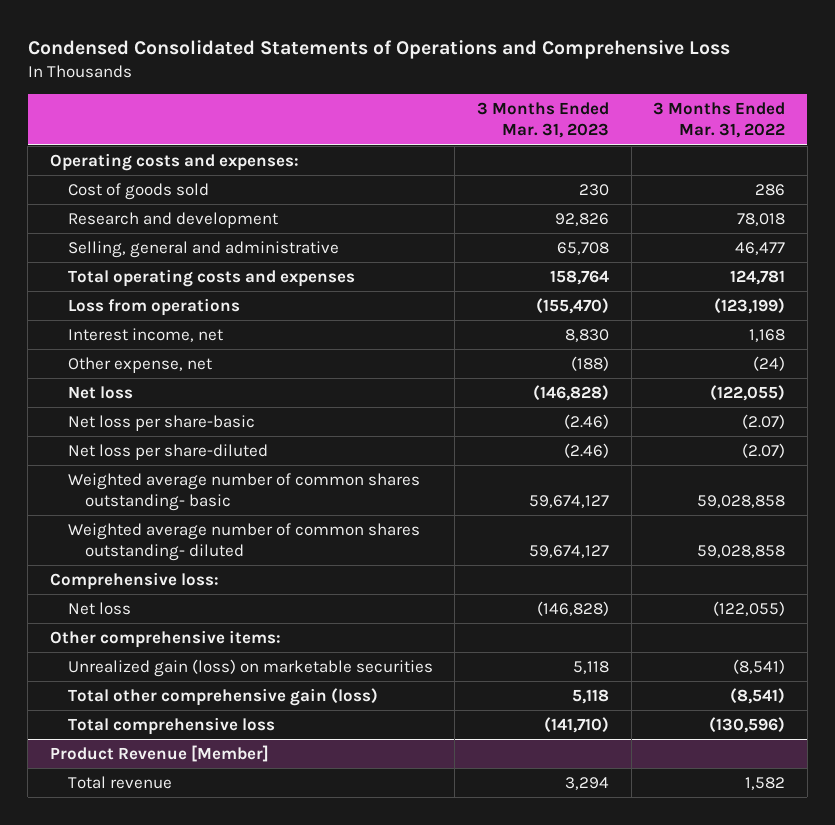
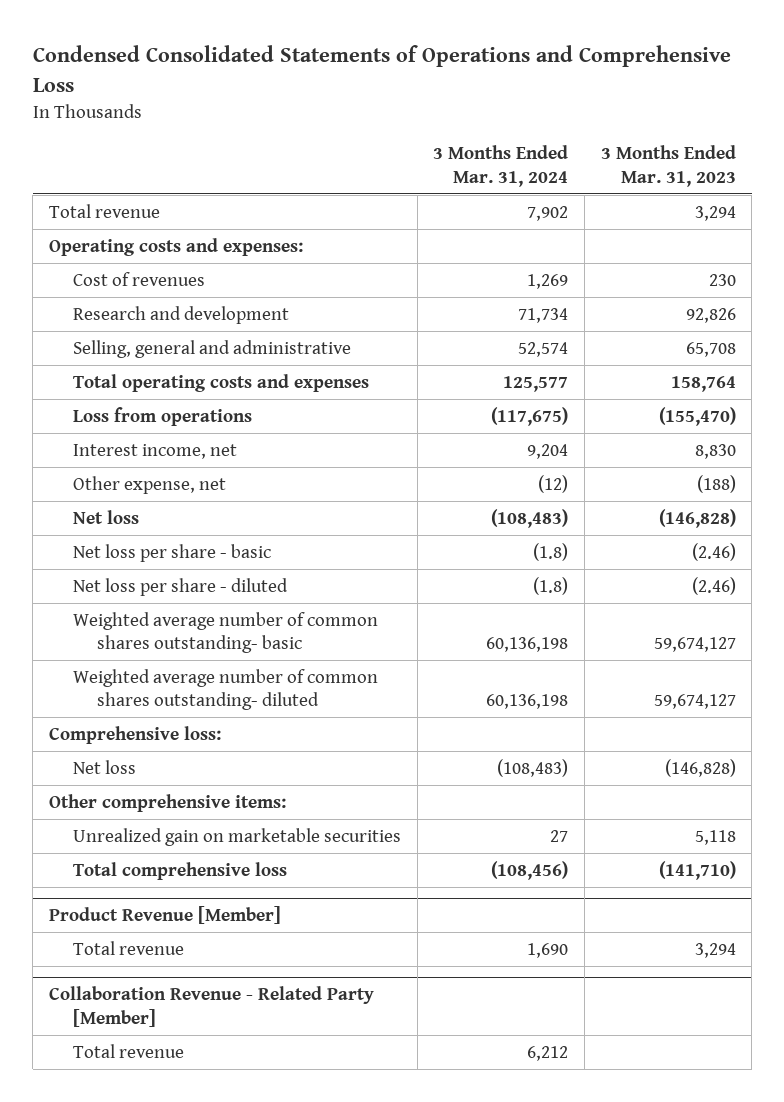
- | 3 Months Ended Mar. 31, 2023 | 3 Months Ended Mar. 31, 2022
+ | 3 Months Ended Mar. 31, 2024 | 3 Months Ended Mar. 31, 2023
+ Total revenue | 7,902 | 3,294
- Cost of goods sold | 230 | 286
+ Cost of revenues | 1,269 | 230
- Net loss per share-basic | (2.46) | (2.07)
- Net loss per share-diluted | (2.46) | (2.07)
+ Net loss per share - basic | (1.8) | (2.46)
+ Net loss per share - diluted | (1.8) | (2.46)
- Unrealized gain (loss) on marketable securities | 5,118 | (8,541)
- Total other comprehensive gain (loss) | 5,118 | (8,541)
+ Unrealized gain on marketable securities | 27 | 5,118
+ Collaboration Revenue - Related Party [Member]
+ Total revenue | 6,212 |

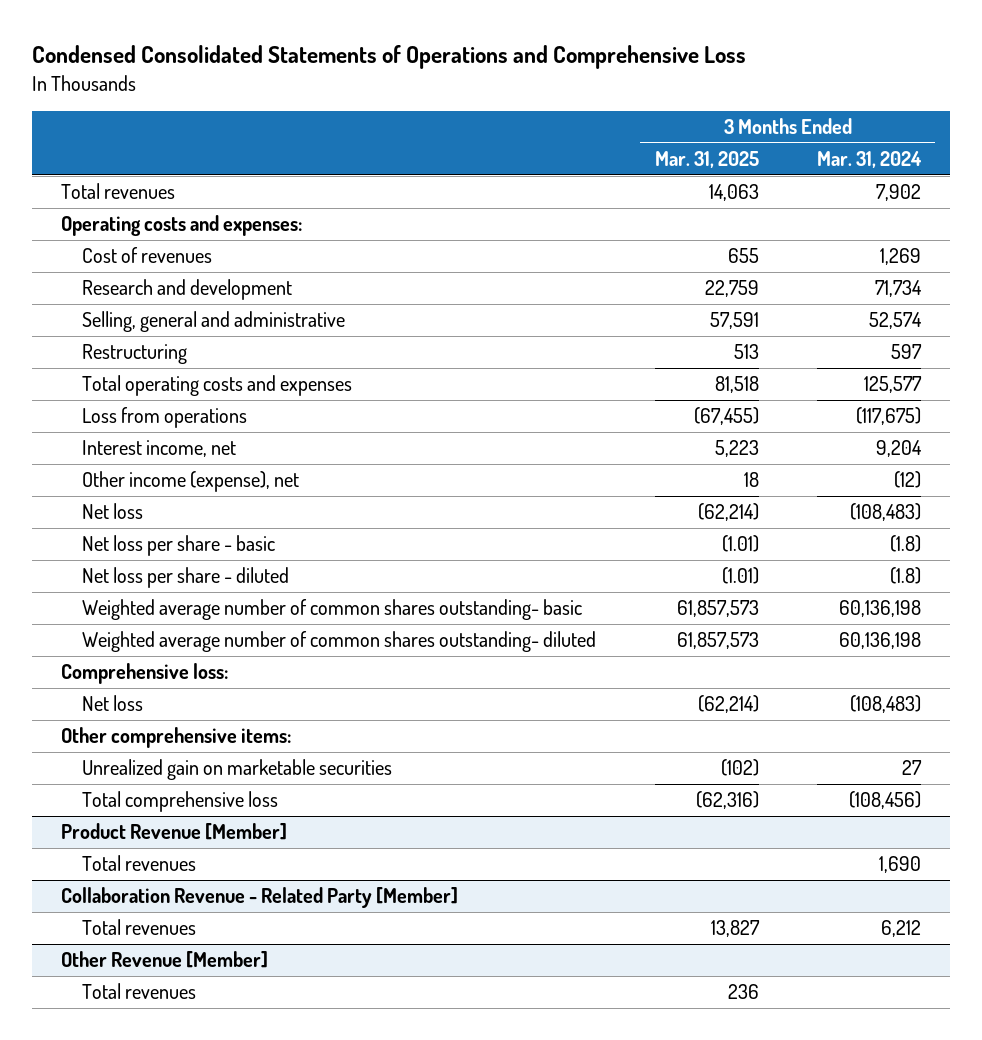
- | 3 Months Ended Mar. 31, 2024 | 3 Months Ended Mar. 31, 2023
+ | 3 Months Ended Mar. 31, 2025 | 3 Months Ended Mar. 31, 2024
- Total revenue | 7,902 | 3,294
+ Total revenues | 14,063 | 7,902
+ Restructuring | 513 | 597
- Other expense, net | (12) | (188)
+ Other income (expense), net | 18 | (12)
@ Product Revenue [Member]
- Total revenue | 1,690 | 3,294
+ Total revenues | | 1,690
@ Collaboration Revenue - Related Party [Member]
- Total revenue | 6,212 |
+ Total revenues | 13,827 | 6,212
+ Other Revenue [Member]
+ Total revenues | 236 |

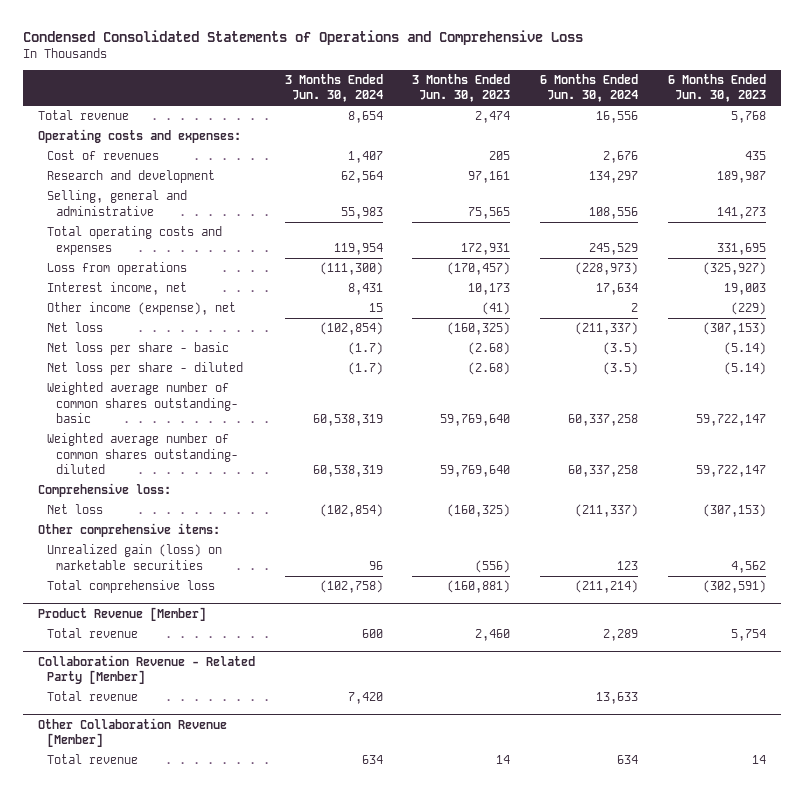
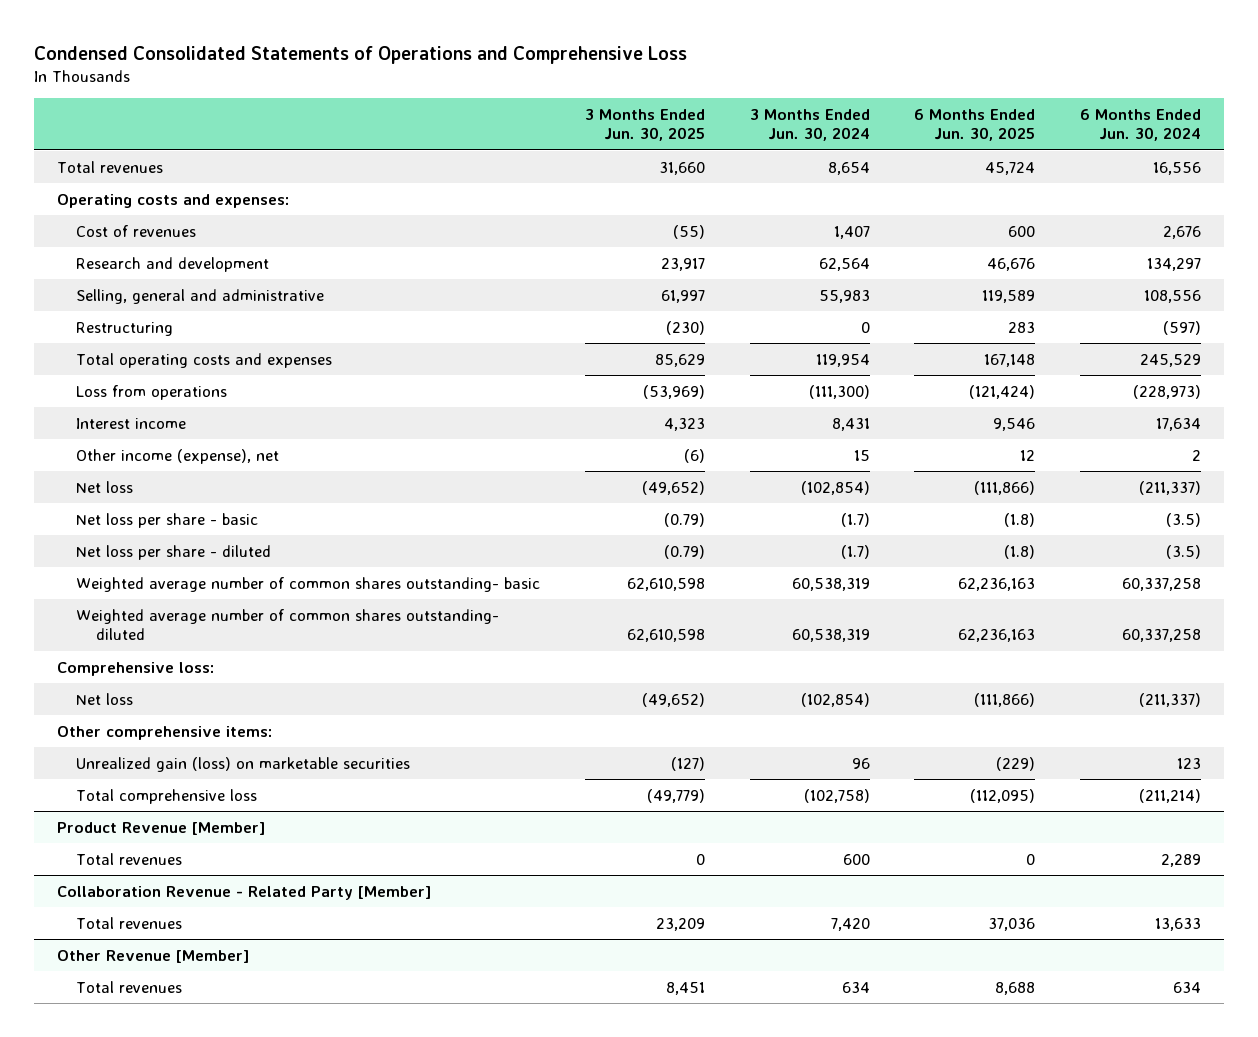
- | 3 Months Ended Jun. 30, 2024 | 3 Months Ended Jun. 30, 2023 | 6 Months Ended Jun. 30, 2024 | 6 Months Ended Jun. 30, 2023
+ | 3 Months Ended Jun. 30, 2025 | 3 Months Ended Jun. 30, 2024 | 6 Months Ended Jun. 30, 2025 | 6 Months Ended Jun. 30, 2024
- Total revenue | 8,654 | 2,474 | 16,556 | 5,768
+ Total revenues | 31,660 | 8,654 | 45,724 | 16,556
+ Restructuring | (230) | 0 | 283 | (597)
- Interest income, net | 8,431 | 10,173 | 17,634 | 19,003
+ Interest income | 4,323 | 8,431 | 9,546 | 17,634
@ Product Revenue [Member]
- Total revenue | 600 | 2,460 | 2,289 | 5,754
+ Total revenues | 0 | 600 | 0 | 2,289
@ Collaboration Revenue - Related Party [Member]
- Total revenue | 7,420 | | 13,633 |
- Other Collaboration Revenue [Member]
- Total revenue | 634 | 14 | 634 | 14
@ Collaboration Revenue - Related Party [Member]
+ Total revenues | 23,209 | 7,420 | 37,036 | 13,633
+ Other Revenue [Member]
+ Total revenues | 8,451 | 634 | 8,688 | 634

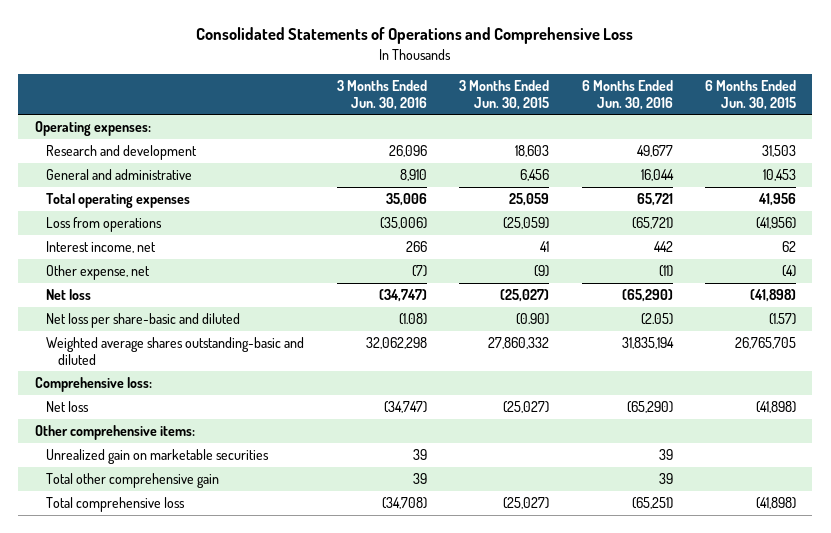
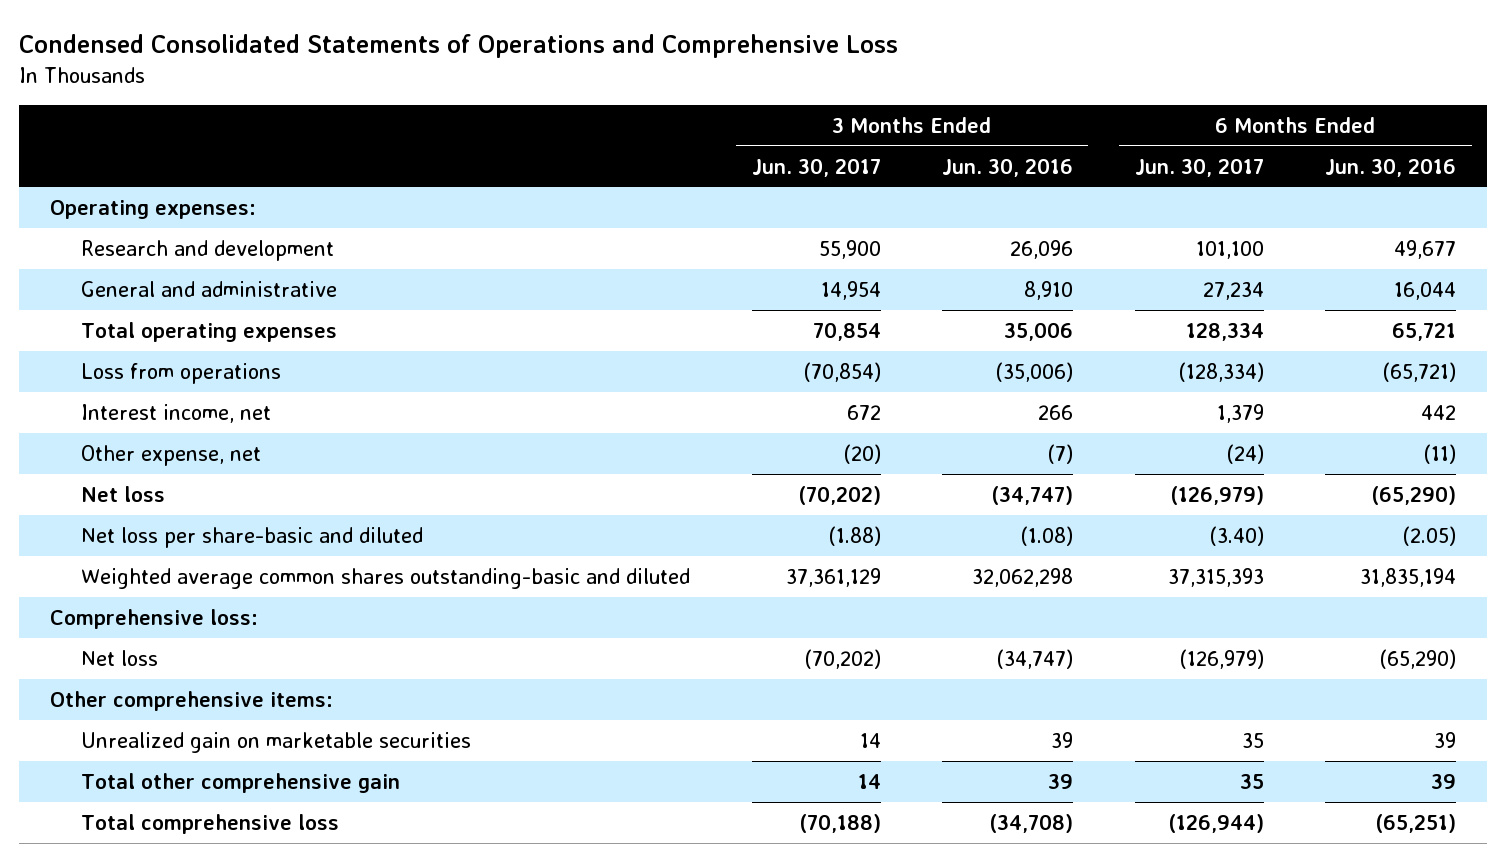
- Consolidated Statements of Operations and Comprehensive Loss
+ Condensed Consolidated Statements of Operations and Comprehensive Loss
- | 3 Months Ended Jun. 30, 2016 | 3 Months Ended Jun. 30, 2015 | 6 Months Ended Jun. 30, 2016 | 6 Months Ended Jun. 30, 2015
+ | 3 Months Ended Jun. 30, 2017 | 3 Months Ended Jun. 30, 2016 | 6 Months Ended Jun. 30, 2017 | 6 Months Ended Jun. 30, 2016
- Weighted average shares outstanding-basic and diluted | 32,062,298 | 27,860,332 | 31,835,194 | 26,765,705
+ Weighted average common shares outstanding-basic and diluted | 37,361,129 | 32,062,298 | 37,315,393 | 31,835,194

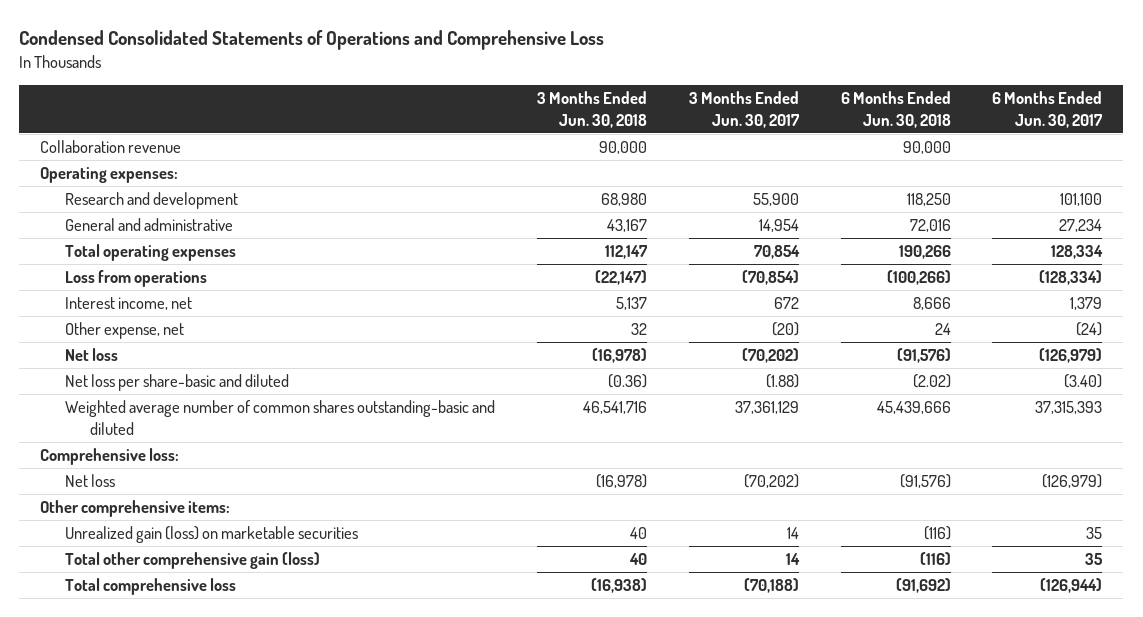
- | 3 Months Ended Jun. 30, 2017 | 3 Months Ended Jun. 30, 2016 | 6 Months Ended Jun. 30, 2017 | 6 Months Ended Jun. 30, 2016
+ | 3 Months Ended Jun. 30, 2018 | 3 Months Ended Jun. 30, 2017 | 6 Months Ended Jun. 30, 2018 | 6 Months Ended Jun. 30, 2017
+ Collaboration revenue | 90,000 | | 90,000 |
- Weighted average common shares outstanding-basic and diluted | 37,361,129 | 32,062,298 | 37,315,393 | 31,835,194
+ Weighted average number of common shares outstanding-basic and diluted | 46,541,716 | 37,361,129 | 45,439,666 | 37,315,393
- Unrealized gain on marketable securities | 14 | 39 | 35 | 39
- Total other comprehensive gain | 14 | 39 | 35 | 39
+ Unrealized gain (loss) on marketable securities | 40 | 14 | (116) | 35
+ Total other comprehensive gain (loss) | 40 | 14 | (116) | 35

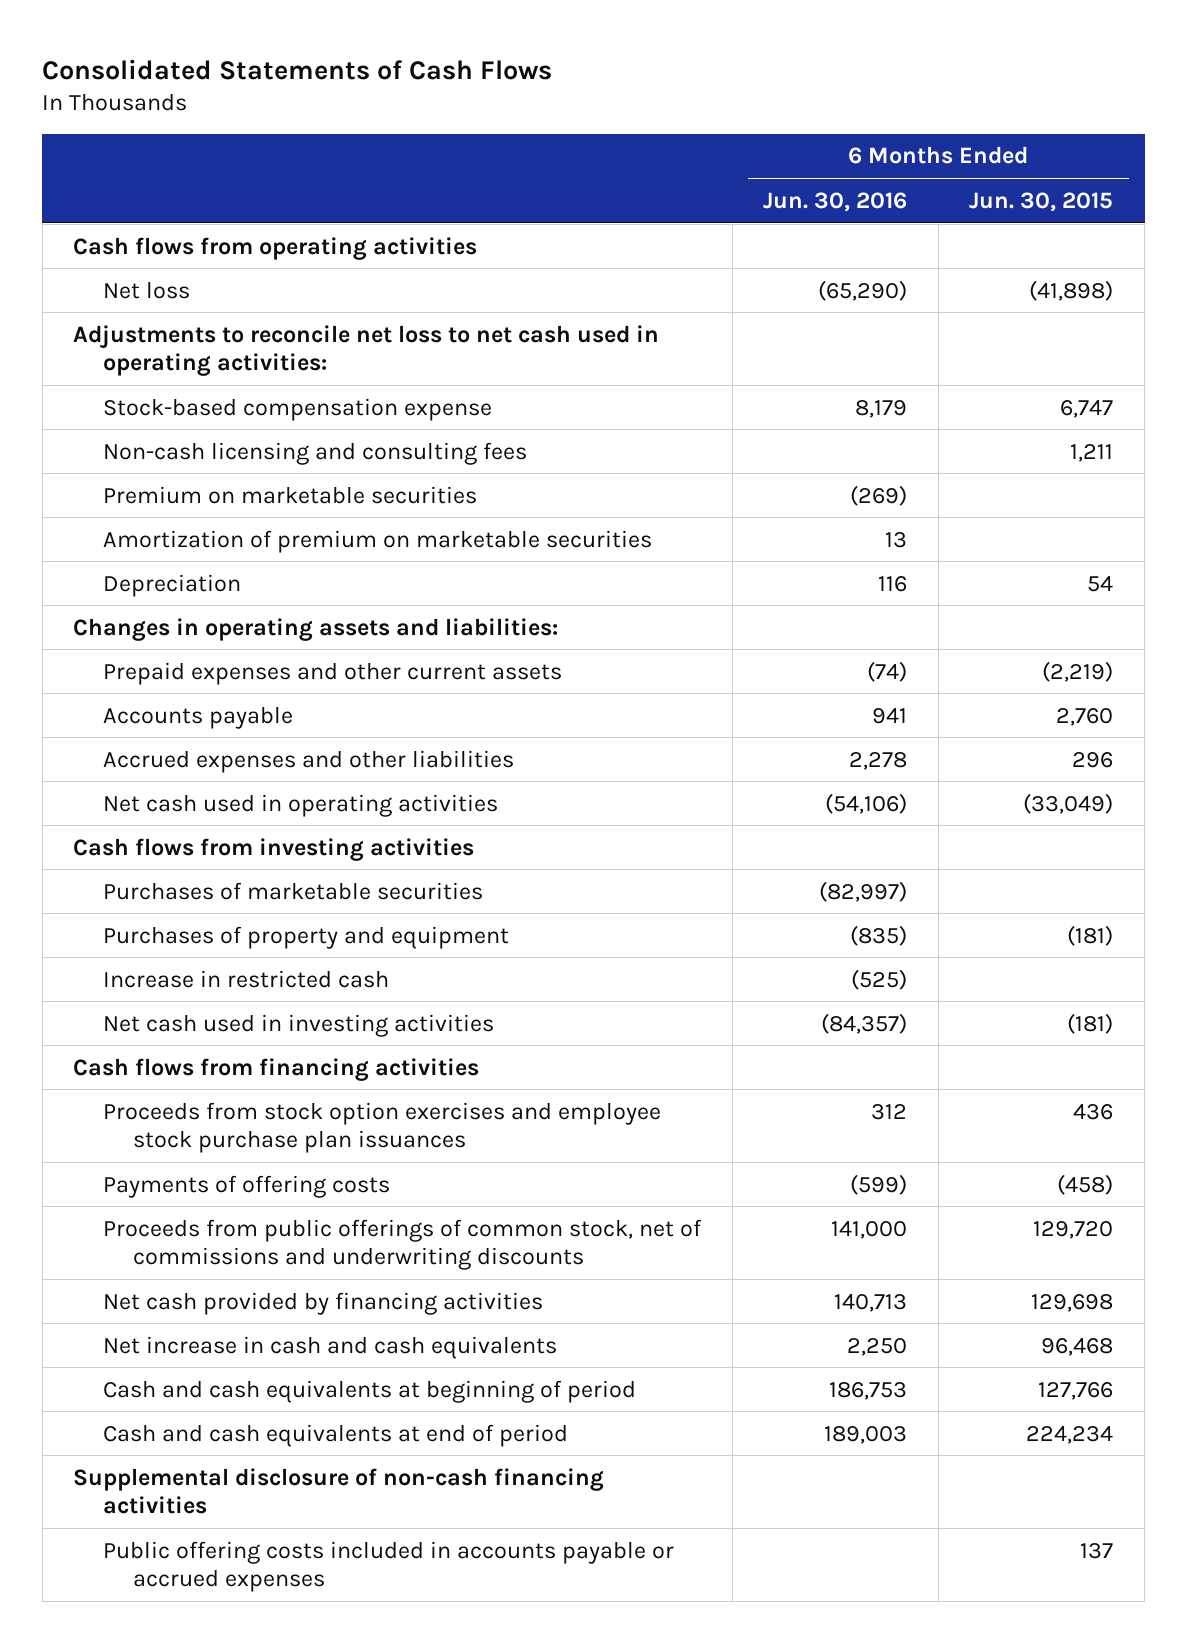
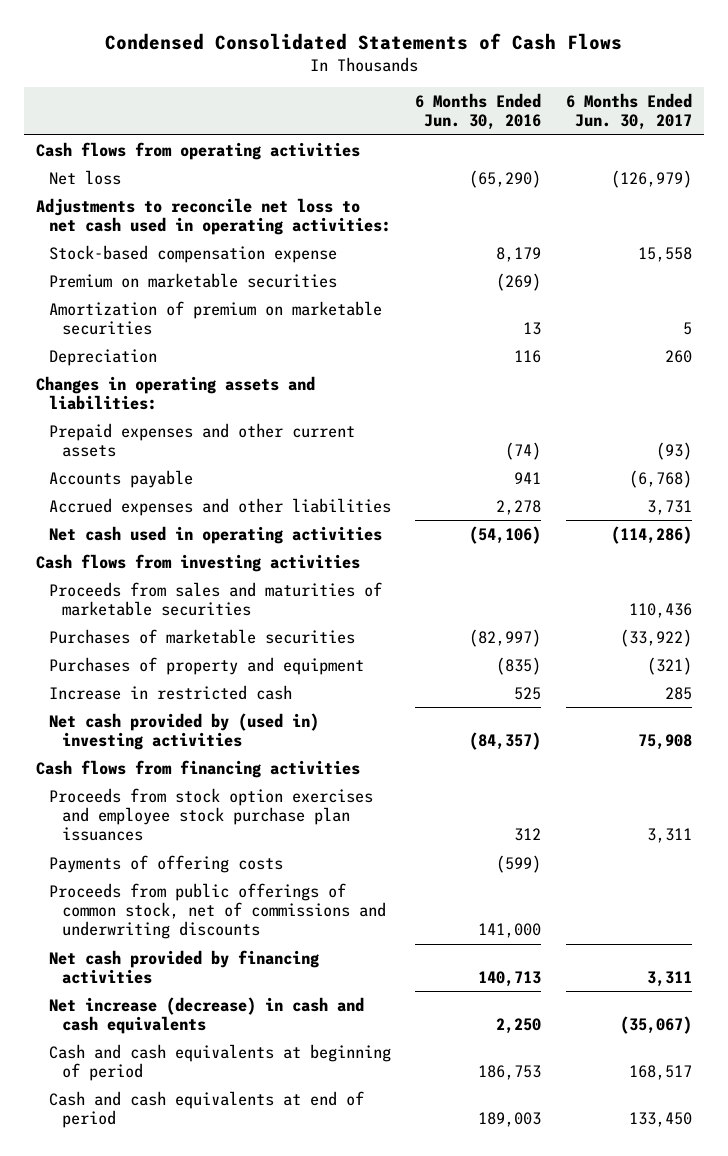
- Consolidated Statements of Cash Flows
+ Condensed Consolidated Statements of Cash Flows
- | 6 Months Ended Jun. 30, 2016 | 6 Months Ended Jun. 30, 2015
+ | 6 Months Ended Jun. 30, 2016 | 6 Months Ended Jun. 30, 2017
- Non-cash licensing and consulting fees | | 1,211
+ Proceeds from sales and maturities of marketable securities | | 110,436
- Increase in restricted cash | (525) |
- Net cash used in investing activities | (84,357) | (181)
+ Increase in restricted cash | 525 | 285
+ Net cash provided by (used in) investing activities | (84,357) | 75,908
- Net increase in cash and cash equivalents | 2,250 | 96,468
+ Net increase (decrease) in cash and cash equivalents | 2,250 | (35,067)
- Supplemental disclosure of non-cash financing activities
- Public offering costs included in accounts payable or accrued expenses | | 137

